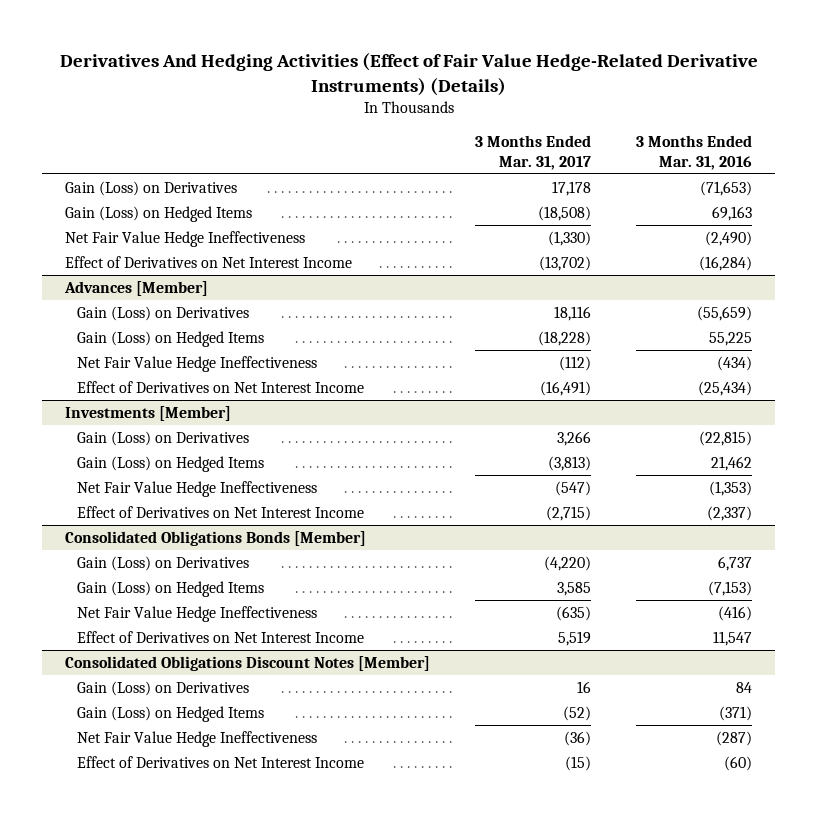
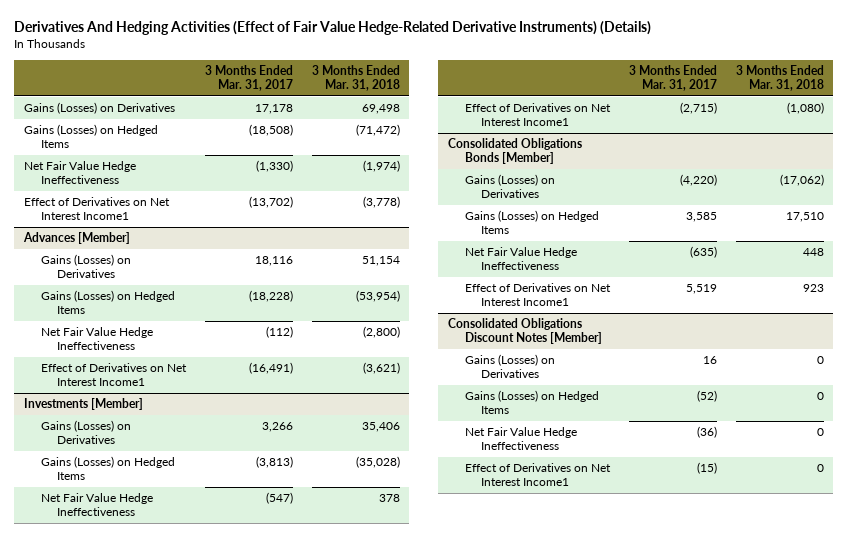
- | 3 Months Ended Mar. 31, 2017 | 3 Months Ended Mar. 31, 2016
+ | 3 Months Ended Mar. 31, 2017 | 3 Months Ended Mar. 31, 2018
- Gain (Loss) on Derivatives | 17,178 | (71,653)
- Gain (Loss) on Hedged Items | (18,508) | 69,163
+ Gains (Losses) on Derivatives | 17,178 | 69,498
+ Gains (Losses) on Hedged Items | (18,508) | (71,472)
- Effect of Derivatives on Net Interest Income | (13,702) | (16,284)
+ Effect of Derivatives on Net Interest Income1 | (13,702) | (3,778)
@ Advances [Member]
- Gain (Loss) on Derivatives | 18,116 | (55,659)
- Gain (Loss) on Hedged Items | (18,228) | 55,225
+ Gains (Losses) on Derivatives | 18,116 | 51,154
+ Gains (Losses) on Hedged Items | (18,228) | (53,954)
- Effect of Derivatives on Net Interest Income | (16,491) | (25,434)
+ Effect of Derivatives on Net Interest Income1 | (16,491) | (3,621)
@ Investments [Member]
- Gain (Loss) on Derivatives | 3,266 | (22,815)
- Gain (Loss) on Hedged Items | (3,813) | 21,462
+ Gains (Losses) on Derivatives | 3,266 | 35,406
+ Gains (Losses) on Hedged Items | (3,813) | (35,028)
- Effect of Derivatives on Net Interest Income | (2,715) | (2,337)
+ Effect of Derivatives on Net Interest Income1 | (2,715) | (1,080)
@ Consolidated Obligations Bonds [Member]
- Gain (Loss) on Derivatives | (4,220) | 6,737
- Gain (Loss) on Hedged Items | 3,585 | (7,153)
+ Gains (Losses) on Derivatives | (4,220) | (17,062)
+ Gains (Losses) on Hedged Items | 3,585 | 17,510
- Effect of Derivatives on Net Interest Income | 5,519 | 11,547
+ Effect of Derivatives on Net Interest Income1 | 5,519 | 923
@ Consolidated Obligations Discount Notes [Member]
- Gain (Loss) on Derivatives | 16 | 84
- Gain (Loss) on Hedged Items | (52) | (371)
+ Gains (Losses) on Derivatives | 16 | 0
+ Gains (Losses) on Hedged Items | (52) | 0
- Effect of Derivatives on Net Interest Income | (15) | (60)
+ Effect of Derivatives on Net Interest Income1 | (15) | 0

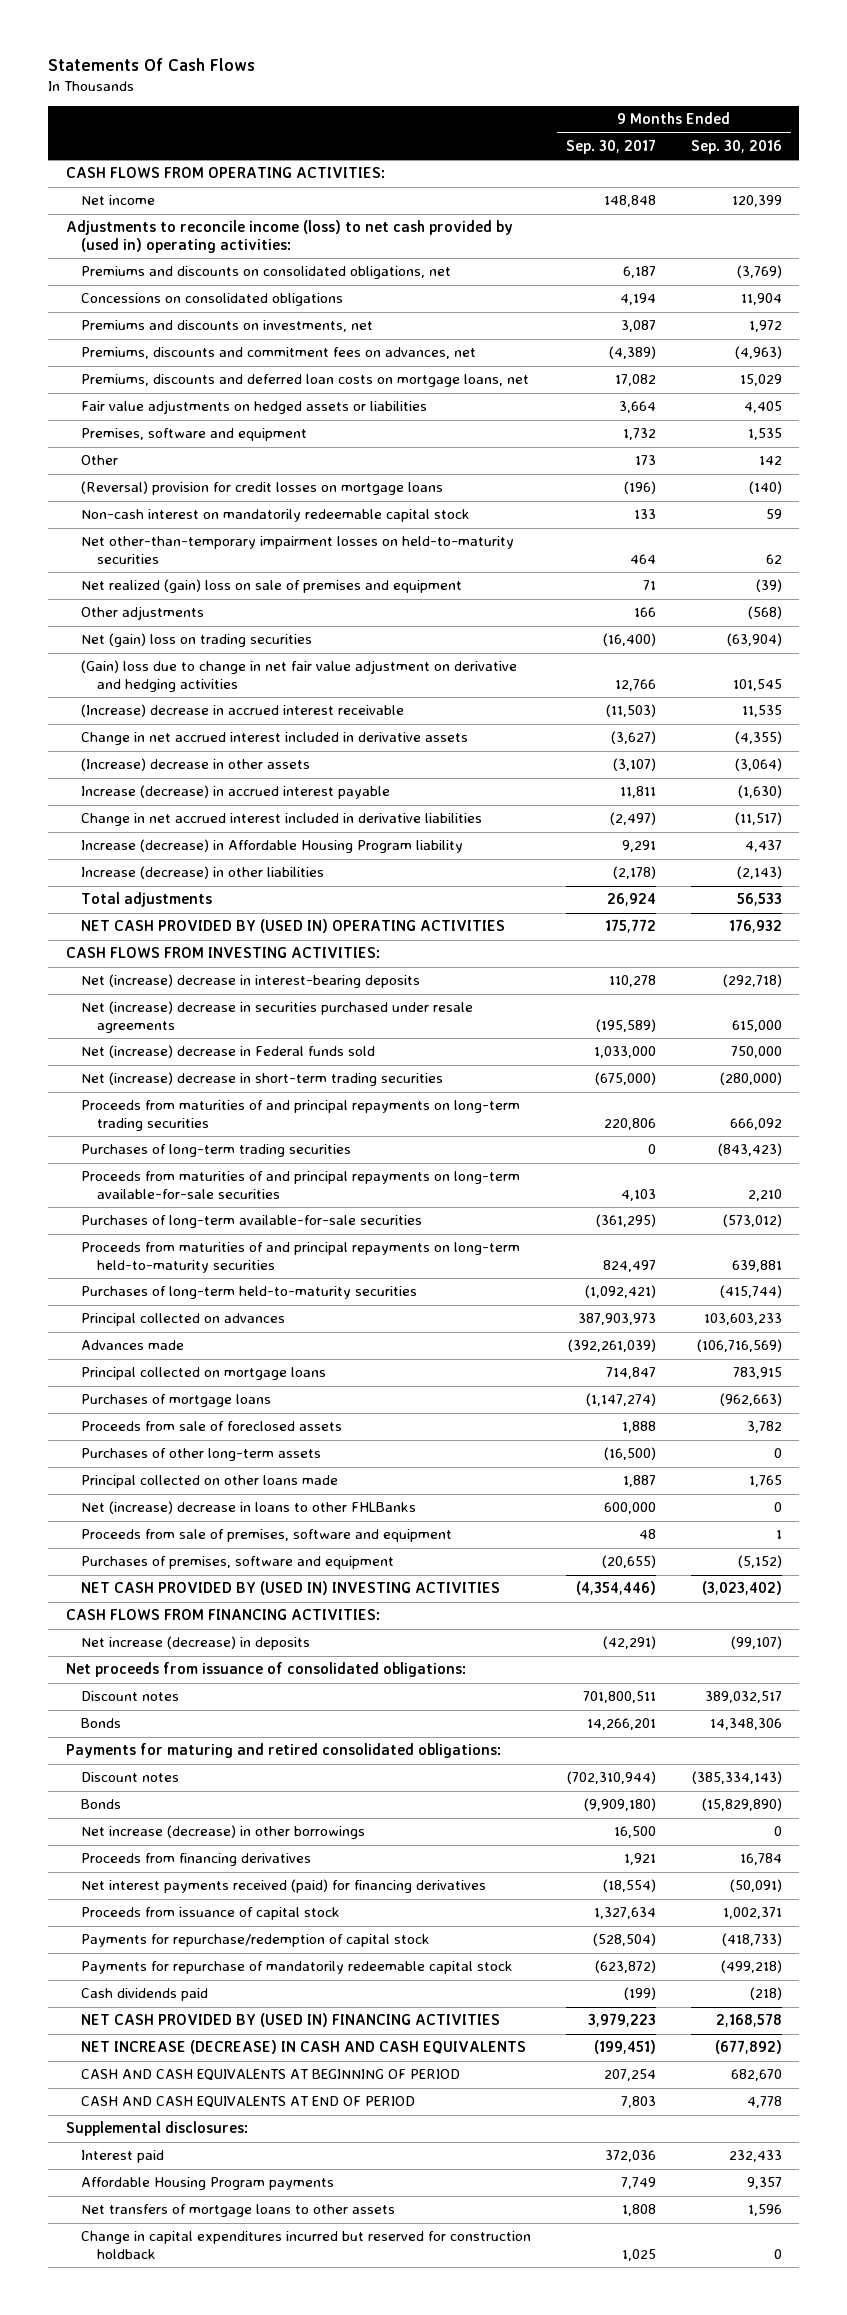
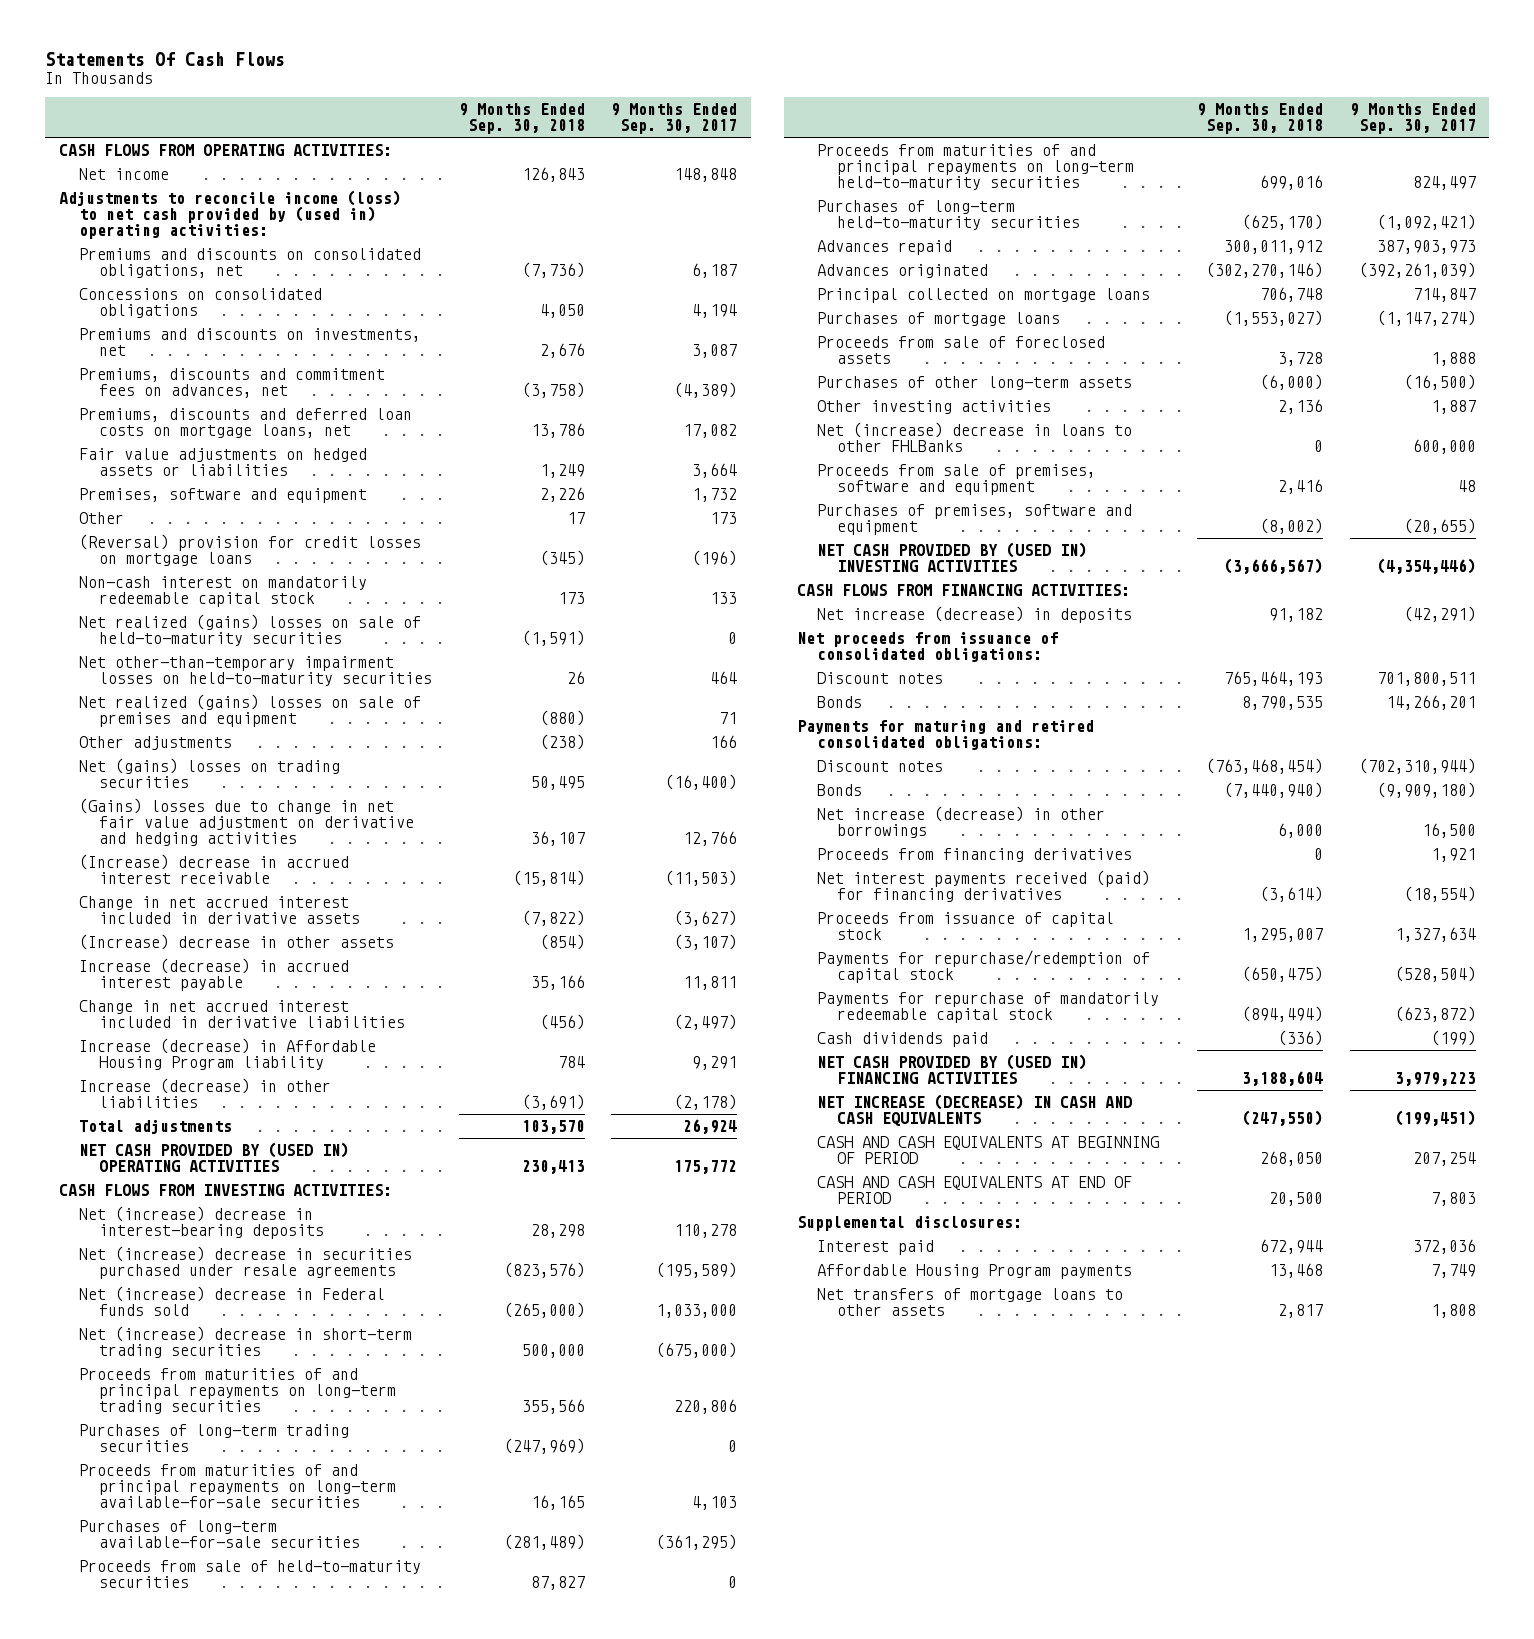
- | 9 Months Ended Sep. 30, 2017 | 9 Months Ended Sep. 30, 2016
+ | 9 Months Ended Sep. 30, 2018 | 9 Months Ended Sep. 30, 2017
+ Net realized (gains) losses on sale of held-to-maturity securities | (1,591) | 0
- Net realized (gain) loss on sale of premises and equipment | 71 | (39)
+ Net realized (gains) losses on sale of premises and equipment | (880) | 71
- Net (gain) loss on trading securities | (16,400) | (63,904)
- (Gain) loss due to change in net fair value adjustment on derivative and hedging activities | 12,766 | 101,545
+ Net (gains) losses on trading securities | 50,495 | (16,400)
+ (Gains) losses due to change in net fair value adjustment on derivative and hedging activities | 36,107 | 12,766
+ Proceeds from sale of held-to-maturity securities | 87,827 | 0
- Principal collected on advances | 387,903,973 | 103,603,233
- Advances made | (392,261,039) | (106,716,569)
+ Advances repaid | 300,011,912 | 387,903,973
+ Advances originated | (302,270,146) | (392,261,039)
- Principal collected on other loans made | 1,887 | 1,765
+ Other investing activities | 2,136 | 1,887
- Change in capital expenditures incurred but reserved for construction holdback | 1,025 | 0

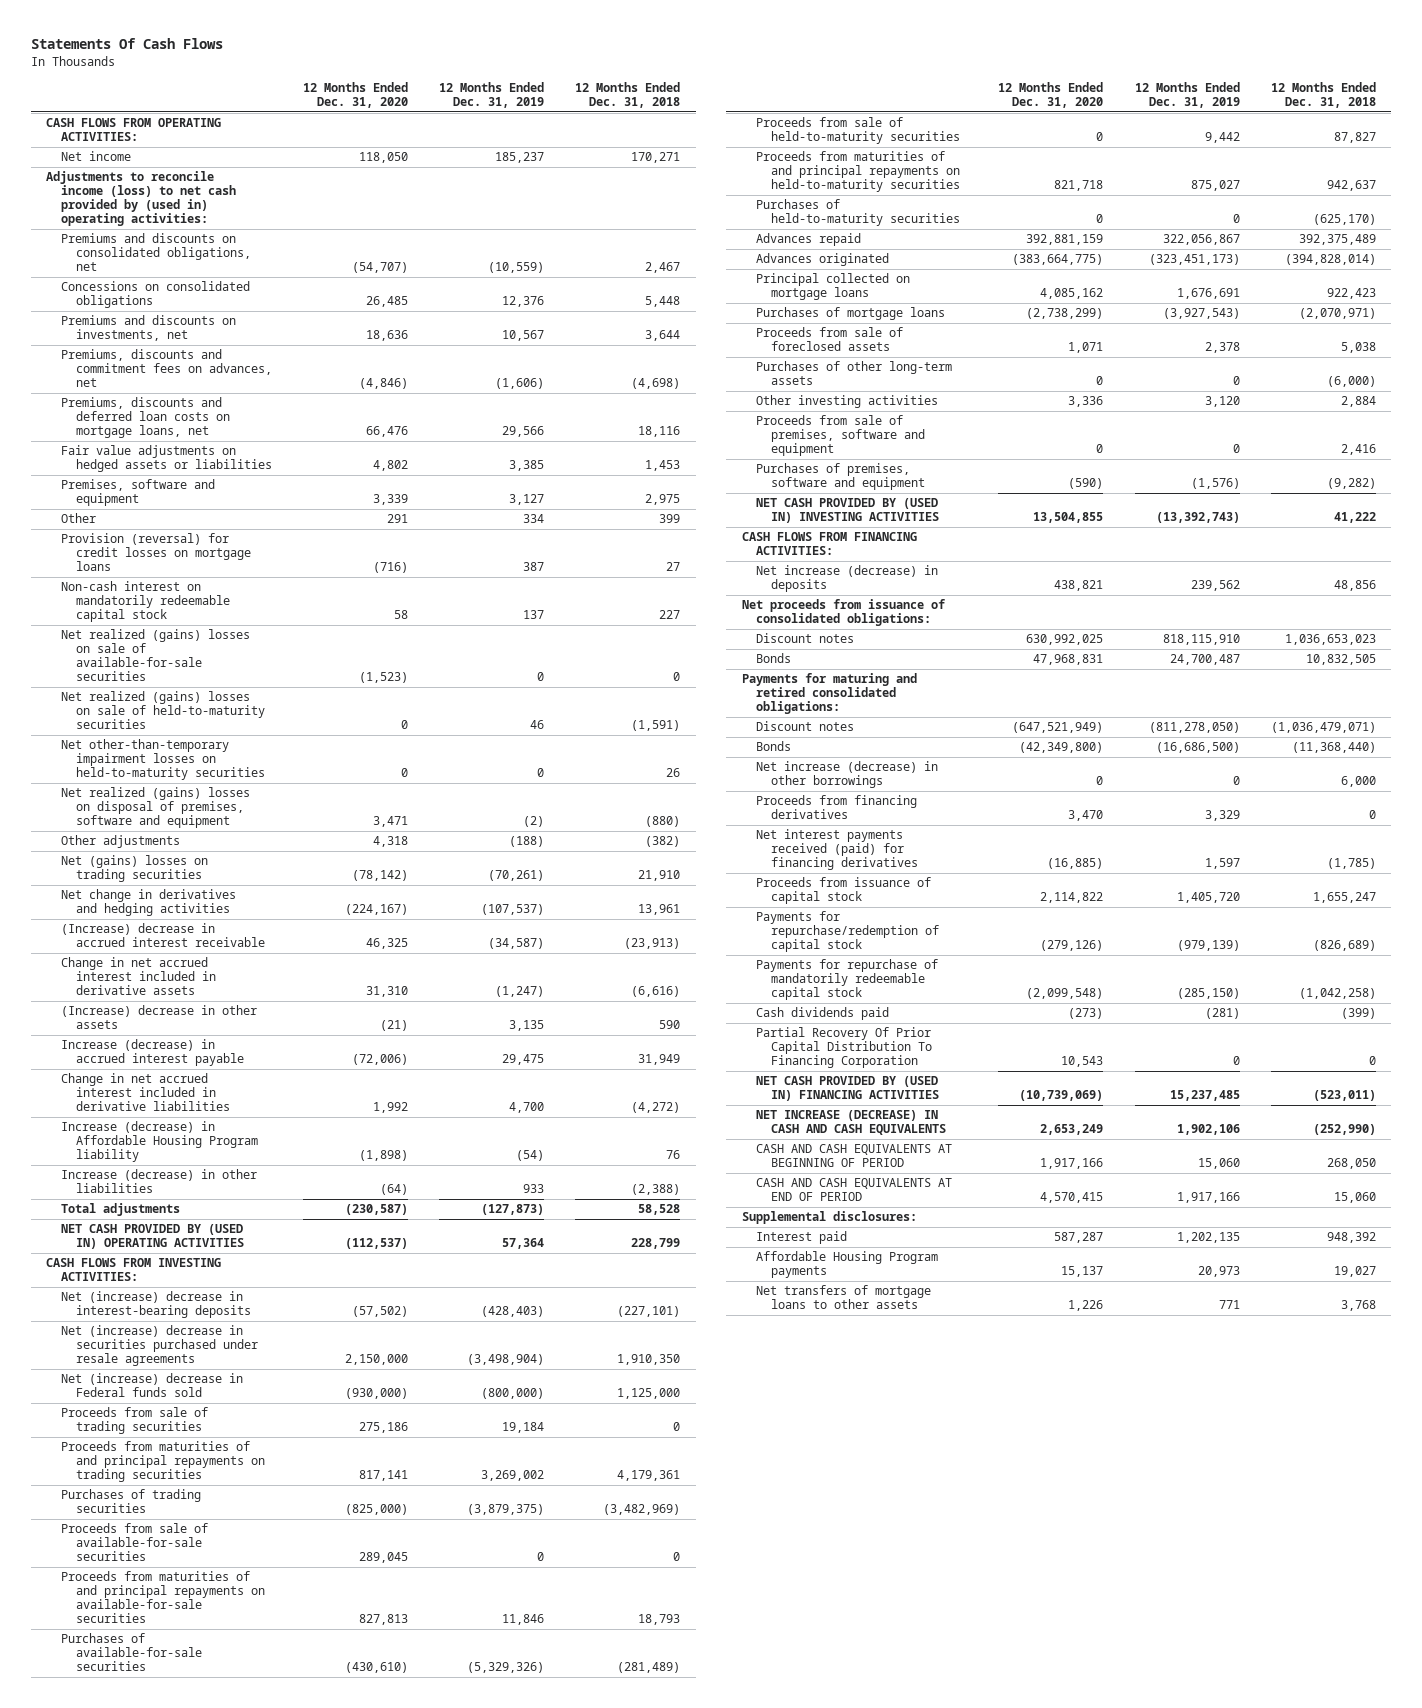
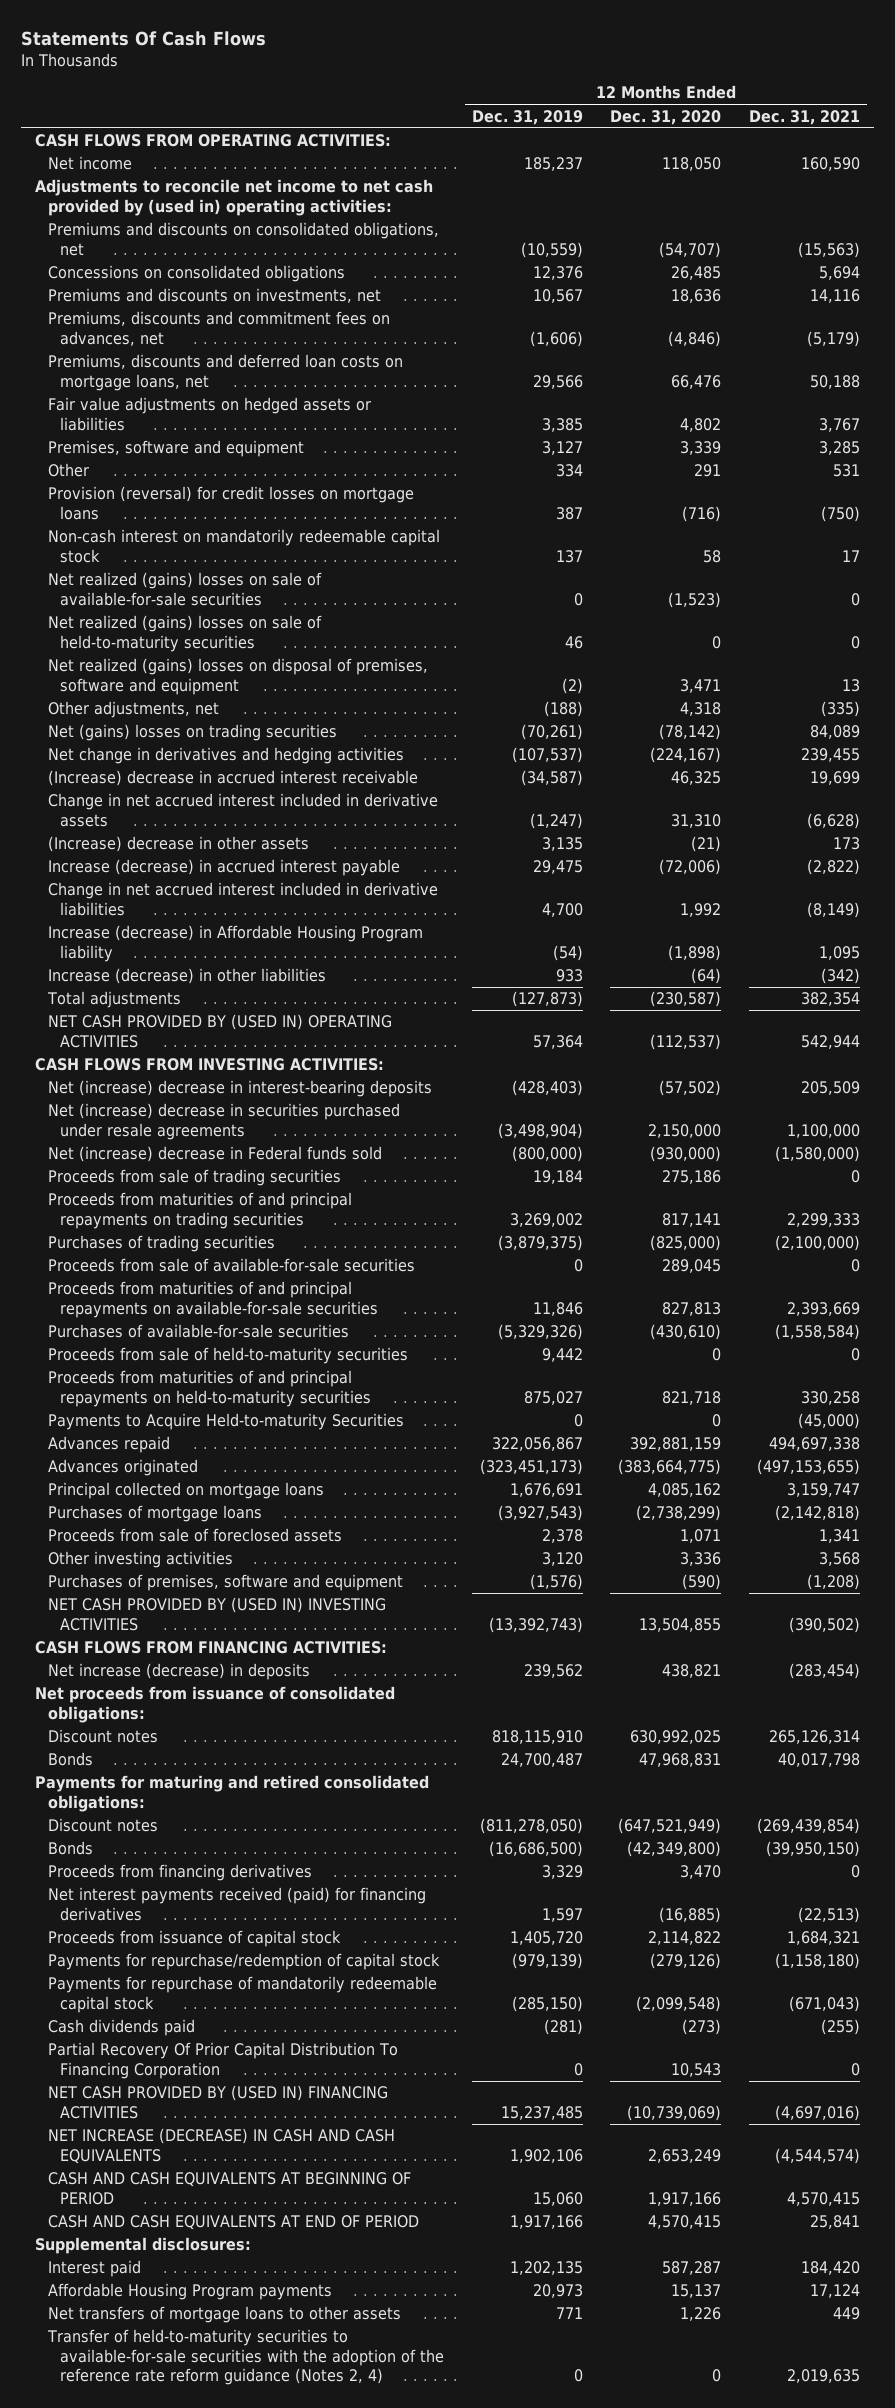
- | 12 Months Ended Dec. 31, 2020 | 12 Months Ended Dec. 31, 2019 | 12 Months Ended Dec. 31, 2018
+ | 12 Months Ended Dec. 31, 2019 | 12 Months Ended Dec. 31, 2020 | 12 Months Ended Dec. 31, 2021
- Adjustments to reconcile income (loss) to net cash provided by (used in) operating activities:
+ Adjustments to reconcile net income to net cash provided by (used in) operating activities:
- Net other-than-temporary impairment losses on held-to-maturity securities | 0 | 0 | 26
- Other adjustments | 4,318 | (188) | (382)
+ Other adjustments, net | (188) | 4,318 | (335)
- Purchases of held-to-maturity securities | 0 | 0 | (625,170)
+ Payments to Acquire Held-to-maturity Securities | 0 | 0 | (45,000)
- Purchases of other long-term assets | 0 | 0 | (6,000)
- Proceeds from sale of premises, software and equipment | 0 | 0 | 2,416
- Net increase (decrease) in other borrowings | 0 | 0 | 6,000
+ Transfer of held-to-maturity securities to available-for-sale securities with the adoption of the reference rate reform guidance (Notes 2, 4) | 0 | 0 | 2,019,635

